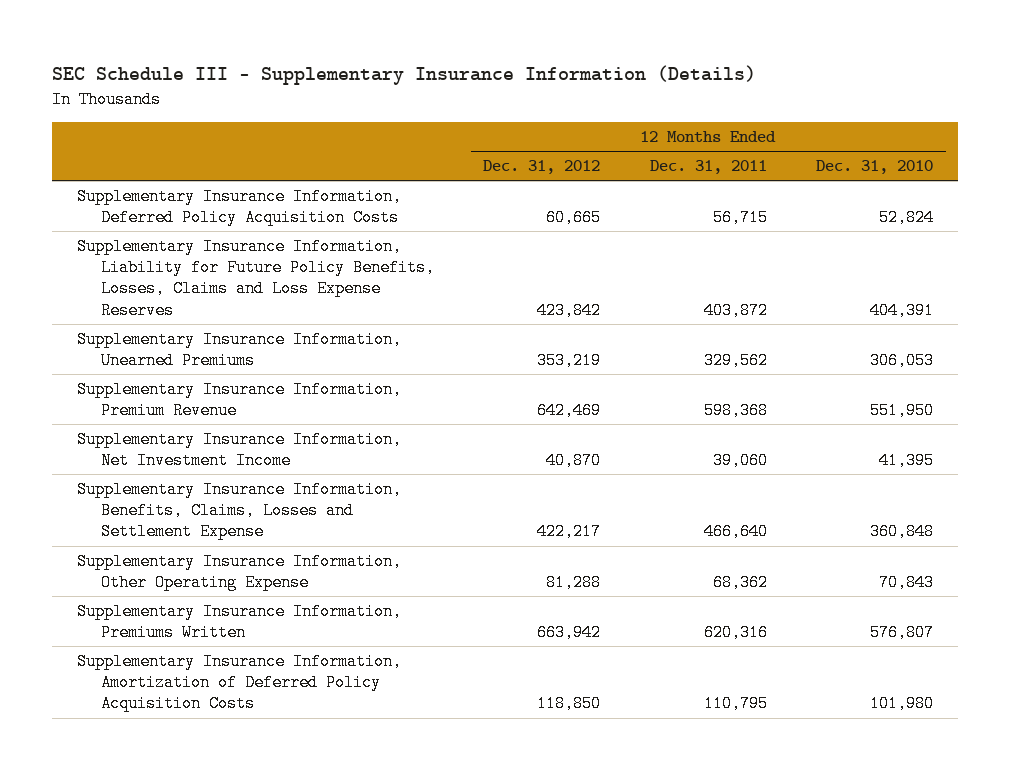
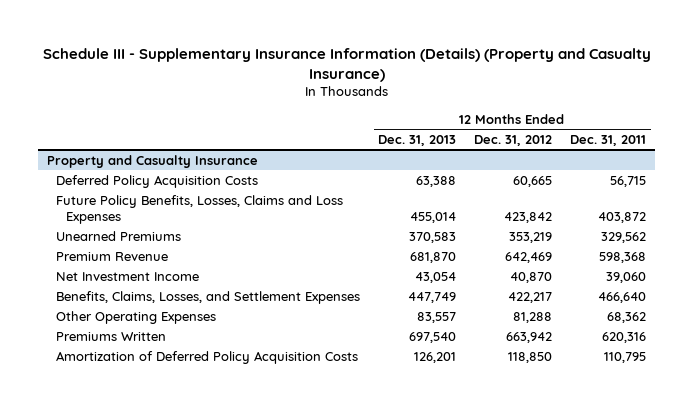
- SEC Schedule III - Supplementary Insurance Information (Details)
+ Schedule III - Supplementary Insurance Information (Details) (Property and Casualty Insurance)
- | 12 Months Ended Dec. 31, 2012 | 12 Months Ended Dec. 31, 2011 | 12 Months Ended Dec. 31, 2010
+ | 12 Months Ended Dec. 31, 2013 | 12 Months Ended Dec. 31, 2012 | 12 Months Ended Dec. 31, 2011
- Supplementary Insurance Information, Deferred Policy Acquisition Costs | 60,665 | 56,715 | 52,824
- Supplementary Insurance Information, Liability for Future Policy Benefits, Losses, Claims and Loss Expense Reserves | 423,842 | 403,872 | 404,391
- Supplementary Insurance Information, Unearned Premiums | 353,219 | 329,562 | 306,053
- Supplementary Insurance Information, Premium Revenue | 642,469 | 598,368 | 551,950
- Supplementary Insurance Information, Net Investment Income | 40,870 | 39,060 | 41,395
- Supplementary Insurance Information, Benefits, Claims, Losses and Settlement Expense | 422,217 | 466,640 | 360,848
- Supplementary Insurance Information, Other Operating Expense | 81,288 | 68,362 | 70,843
- Supplementary Insurance Information, Premiums Written | 663,942 | 620,316 | 576,807
- Supplementary Insurance Information, Amortization of Deferred Policy Acquisition Costs | 118,850 | 110,795 | 101,980
+ Property and Casualty Insurance
+ Deferred Policy Acquisition Costs | 63,388 | 60,665 | 56,715
+ Future Policy Benefits, Losses, Claims and Loss Expenses | 455,014 | 423,842 | 403,872
+ Unearned Premiums | 370,583 | 353,219 | 329,562
+ Premium Revenue | 681,870 | 642,469 | 598,368
+ Net Investment Income | 43,054 | 40,870 | 39,060
+ Benefits, Claims, Losses, and Settlement Expenses | 447,749 | 422,217 | 466,640
+ Other Operating Expenses | 83,557 | 81,288 | 68,362
+ Premiums Written | 697,540 | 663,942 | 620,316
+ Amortization of Deferred Policy Acquisition Costs | 126,201 | 118,850 | 110,795

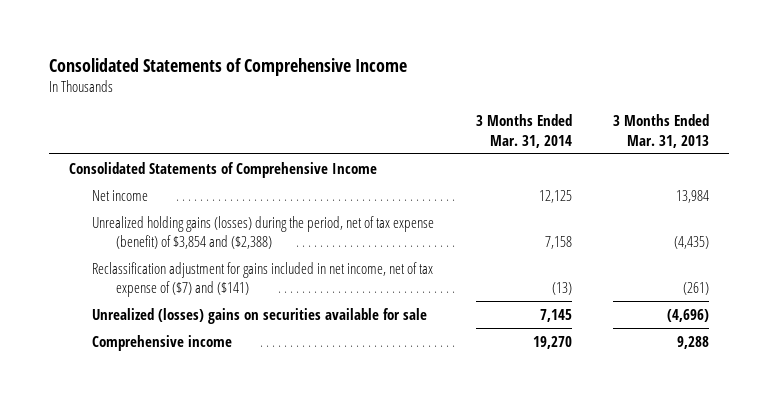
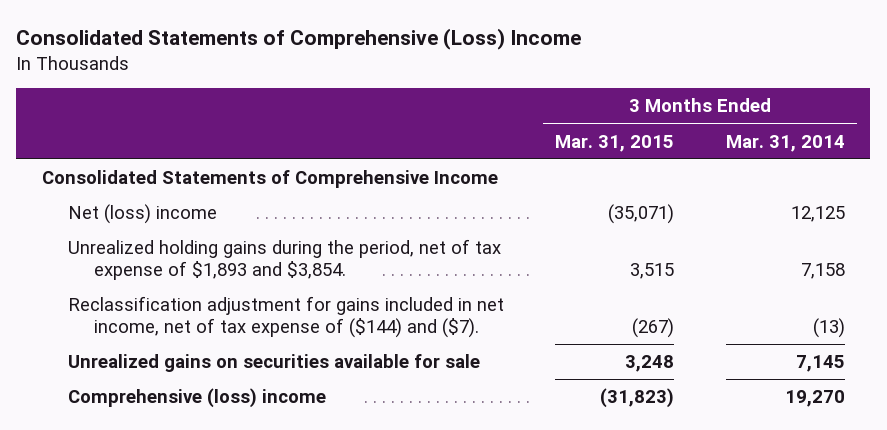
- Consolidated Statements of Comprehensive Income
+ Consolidated Statements of Comprehensive (Loss) Income
- | 3 Months Ended Mar. 31, 2014 | 3 Months Ended Mar. 31, 2013
+ | 3 Months Ended Mar. 31, 2015 | 3 Months Ended Mar. 31, 2014
- Net income | 12,125 | 13,984
- Unrealized holding gains (losses) during the period, net of tax expense (benefit) of $3,854 and ($2,388) | 7,158 | (4,435)
- Reclassification adjustment for gains included in net income, net of tax expense of ($7) and ($141) | (13) | (261)
- Unrealized (losses) gains on securities available for sale | 7,145 | (4,696)
- Comprehensive income | 19,270 | 9,288
+ Net (loss) income | (35,071) | 12,125
+ Unrealized holding gains during the period, net of tax expense of $1,893 and $3,854. | 3,515 | 7,158
+ Reclassification adjustment for gains included in net income, net of tax expense of ($144) and ($7). | (267) | (13)
+ Unrealized gains on securities available for sale | 3,248 | 7,145
+ Comprehensive (loss) income | (31,823) | 19,270

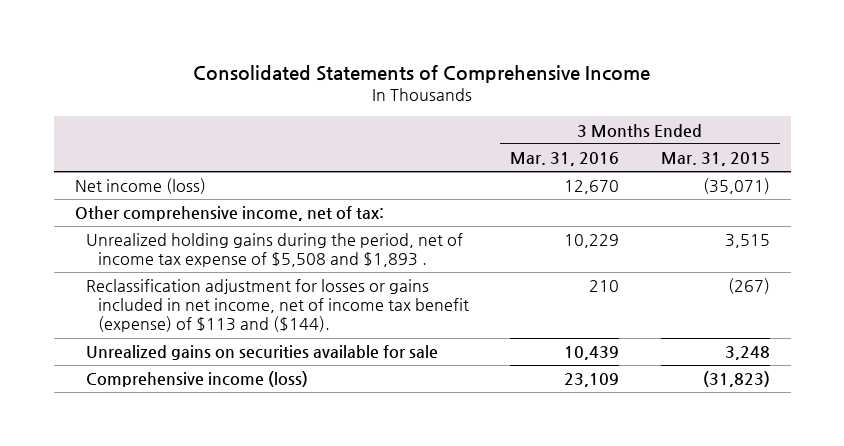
- Consolidated Statements of Comprehensive (Loss) Income
+ Consolidated Statements of Comprehensive Income
- | 3 Months Ended Mar. 31, 2015 | 3 Months Ended Mar. 31, 2014
+ | 3 Months Ended Mar. 31, 2016 | 3 Months Ended Mar. 31, 2015
- Consolidated Statements of Comprehensive Income
- Net (loss) income | (35,071) | 12,125
- Unrealized holding gains during the period, net of tax expense of $1,893 and $3,854. | 3,515 | 7,158
- Reclassification adjustment for gains included in net income, net of tax expense of ($144) and ($7). | (267) | (13)
+ Net income (loss) | 12,670 | (35,071)
+ Other comprehensive income, net of tax:
+ Unrealized holding gains during the period, net of income tax expense of $5,508 and $1,893 . | 10,229 | 3,515
+ Reclassification adjustment for losses or gains included in net income, net of income tax benefit (expense) of $113 and ($144). | 210 | (267)
- Comprehensive (loss) income | (31,823) | 19,270
+ Comprehensive income (loss) | 23,109 | (31,823)

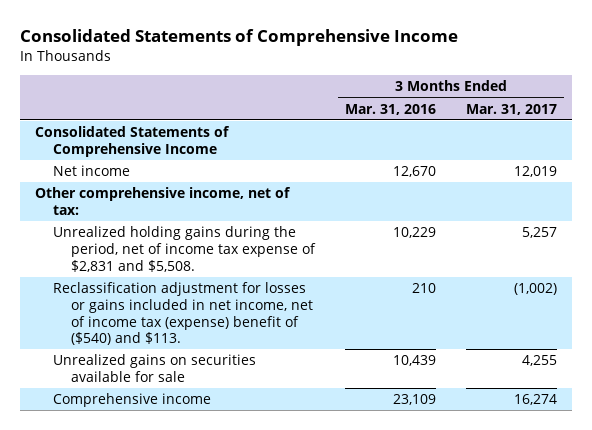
- | 3 Months Ended Mar. 31, 2016 | 3 Months Ended Mar. 31, 2015
+ | 3 Months Ended Mar. 31, 2016 | 3 Months Ended Mar. 31, 2017
- Net income (loss) | 12,670 | (35,071)
+ Consolidated Statements of Comprehensive Income
+ Net income | 12,670 | 12,019
- Unrealized holding gains during the period, net of income tax expense of $5,508 and $1,893 . | 10,229 | 3,515
- Reclassification adjustment for losses or gains included in net income, net of income tax benefit (expense) of $113 and ($144). | 210 | (267)
+ Unrealized holding gains during the period, net of income tax expense of $2,831 and $5,508. | 10,229 | 5,257
+ Reclassification adjustment for losses or gains included in net income, net of income tax (expense) benefit of ($540) and $113. | 210 | (1,002)
- Comprehensive income (loss) | 23,109 | (31,823)
+ Comprehensive income | 23,109 | 16,274

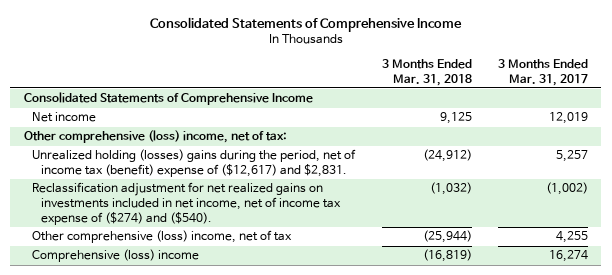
- | 3 Months Ended Mar. 31, 2016 | 3 Months Ended Mar. 31, 2017
+ | 3 Months Ended Mar. 31, 2018 | 3 Months Ended Mar. 31, 2017
- Other comprehensive income, net of tax:
- Unrealized holding gains during the period, net of income tax expense of $2,831 and $5,508. | 10,229 | 5,257
- Reclassification adjustment for losses or gains included in net income, net of income tax (expense) benefit of ($540) and $113. | 210 | (1,002)
- Unrealized gains on securities available for sale | 10,439 | 4,255
- Comprehensive income | 23,109 | 16,274
+ Other comprehensive (loss) income, net of tax:
+ Unrealized holding (losses) gains during the period, net of income tax (benefit) expense of ($12,617) and $2,831. | (24,912) | 5,257
+ Reclassification adjustment for net realized gains on investments included in net income, net of income tax expense of ($274) and ($540). | (1,032) | (1,002)
+ Other comprehensive (loss) income, net of tax | (25,944) | 4,255
+ Comprehensive (loss) income | (16,819) | 16,274

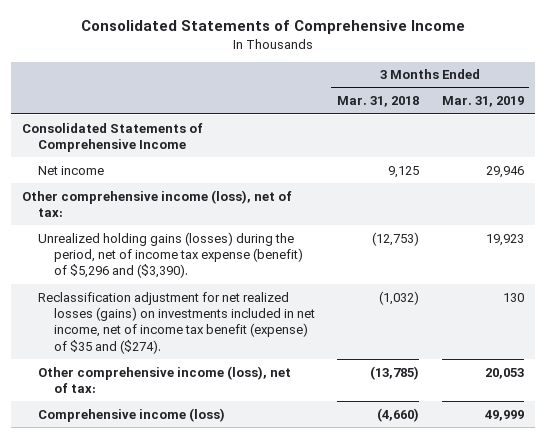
- | 3 Months Ended Mar. 31, 2018 | 3 Months Ended Mar. 31, 2017
+ | 3 Months Ended Mar. 31, 2018 | 3 Months Ended Mar. 31, 2019
- Other comprehensive (loss) income, net of tax:
- Unrealized holding (losses) gains during the period, net of income tax (benefit) expense of ($12,617) and $2,831. | (24,912) | 5,257
- Reclassification adjustment for net realized gains on investments included in net income, net of income tax expense of ($274) and ($540). | (1,032) | (1,002)
- Other comprehensive (loss) income, net of tax | (25,944) | 4,255
- Comprehensive (loss) income | (16,819) | 16,274
+ Other comprehensive income (loss), net of tax:
+ Unrealized holding gains (losses) during the period, net of income tax expense (benefit) of $5,296 and ($3,390). | (12,753) | 19,923
+ Reclassification adjustment for net realized losses (gains) on investments included in net income, net of income tax benefit (expense) of $35 and ($274). | (1,032) | 130
+ Other comprehensive income (loss), net of tax: | (13,785) | 20,053
+ Comprehensive income (loss) | (4,660) | 49,999

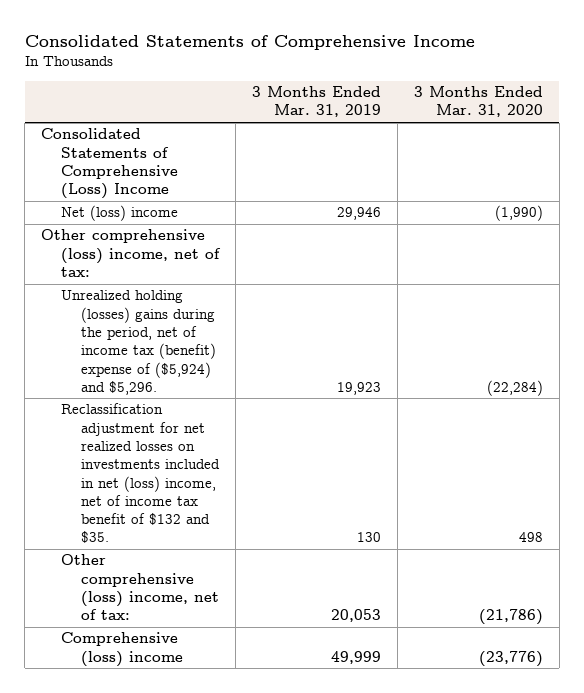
- | 3 Months Ended Mar. 31, 2018 | 3 Months Ended Mar. 31, 2019
+ | 3 Months Ended Mar. 31, 2019 | 3 Months Ended Mar. 31, 2020
- Consolidated Statements of Comprehensive Income
- Net income | 9,125 | 29,946
- Other comprehensive income (loss), net of tax:
- Unrealized holding gains (losses) during the period, net of income tax expense (benefit) of $5,296 and ($3,390). | (12,753) | 19,923
- Reclassification adjustment for net realized losses (gains) on investments included in net income, net of income tax benefit (expense) of $35 and ($274). | (1,032) | 130
- Other comprehensive income (loss), net of tax: | (13,785) | 20,053
- Comprehensive income (loss) | (4,660) | 49,999
+ Consolidated Statements of Comprehensive (Loss) Income
+ Net (loss) income | 29,946 | (1,990)
+ Other comprehensive (loss) income, net of tax:
+ Unrealized holding (losses) gains during the period, net of income tax (benefit) expense of ($5,924) and $5,296. | 19,923 | (22,284)
+ Reclassification adjustment for net realized losses on investments included in net (loss) income, net of income tax benefit of $132 and $35. | 130 | 498
+ Other comprehensive (loss) income, net of tax: | 20,053 | (21,786)
+ Comprehensive (loss) income | 49,999 | (23,776)

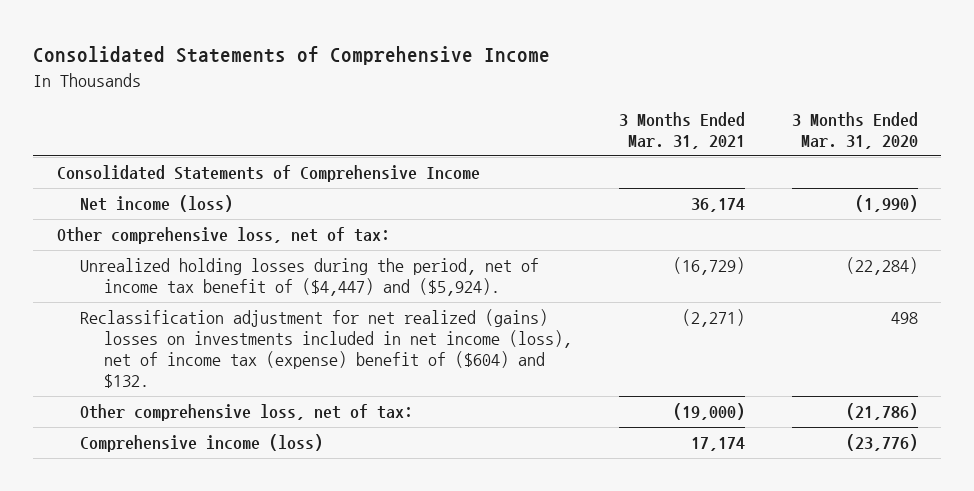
- | 3 Months Ended Mar. 31, 2019 | 3 Months Ended Mar. 31, 2020
+ | 3 Months Ended Mar. 31, 2021 | 3 Months Ended Mar. 31, 2020
- Consolidated Statements of Comprehensive (Loss) Income
- Net (loss) income | 29,946 | (1,990)
- Other comprehensive (loss) income, net of tax:
- Unrealized holding (losses) gains during the period, net of income tax (benefit) expense of ($5,924) and $5,296. | 19,923 | (22,284)
- Reclassification adjustment for net realized losses on investments included in net (loss) income, net of income tax benefit of $132 and $35. | 130 | 498
- Other comprehensive (loss) income, net of tax: | 20,053 | (21,786)
- Comprehensive (loss) income | 49,999 | (23,776)
+ Consolidated Statements of Comprehensive Income
+ Net income (loss) | 36,174 | (1,990)
+ Other comprehensive loss, net of tax:
+ Unrealized holding losses during the period, net of income tax benefit of ($4,447) and ($5,924). | (16,729) | (22,284)
+ Reclassification adjustment for net realized (gains) losses on investments included in net income (loss), net of income tax (expense) benefit of ($604) and $132. | (2,271) | 498
+ Other comprehensive loss, net of tax: | (19,000) | (21,786)
+ Comprehensive income (loss) | 17,174 | (23,776)

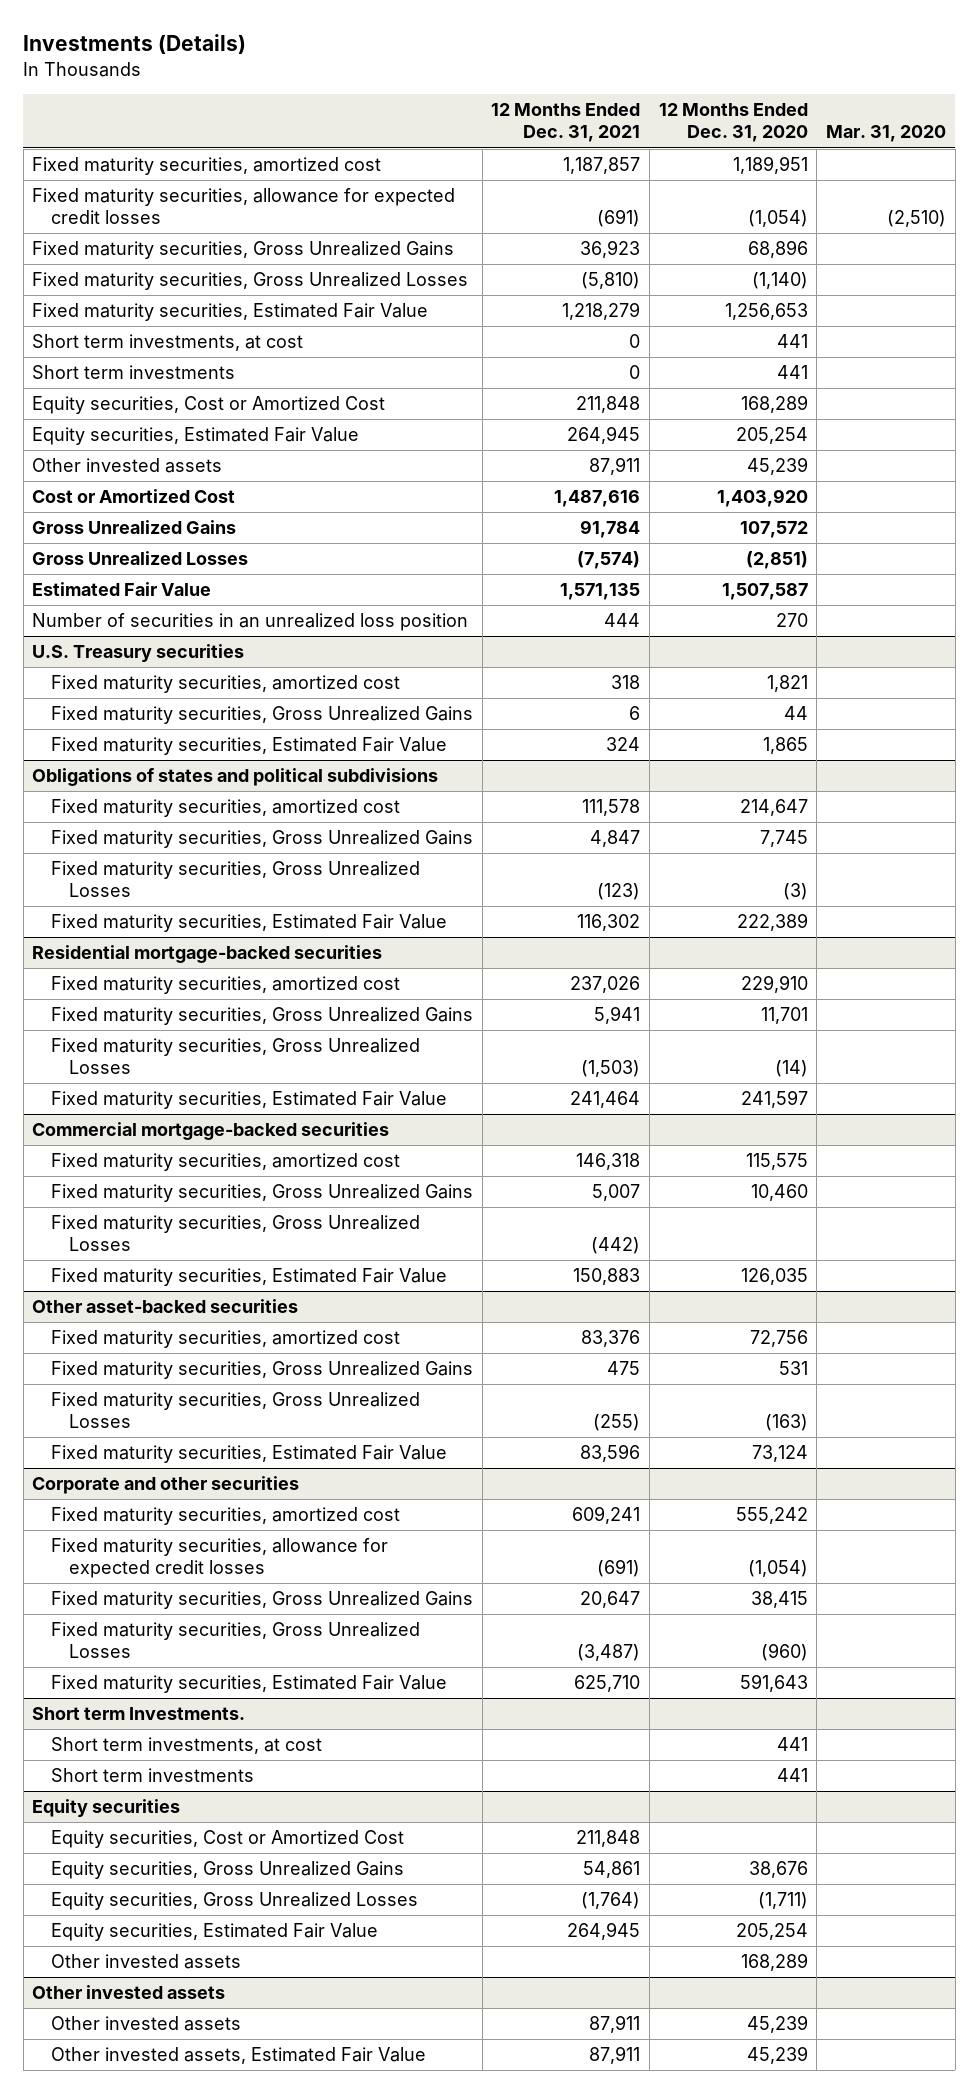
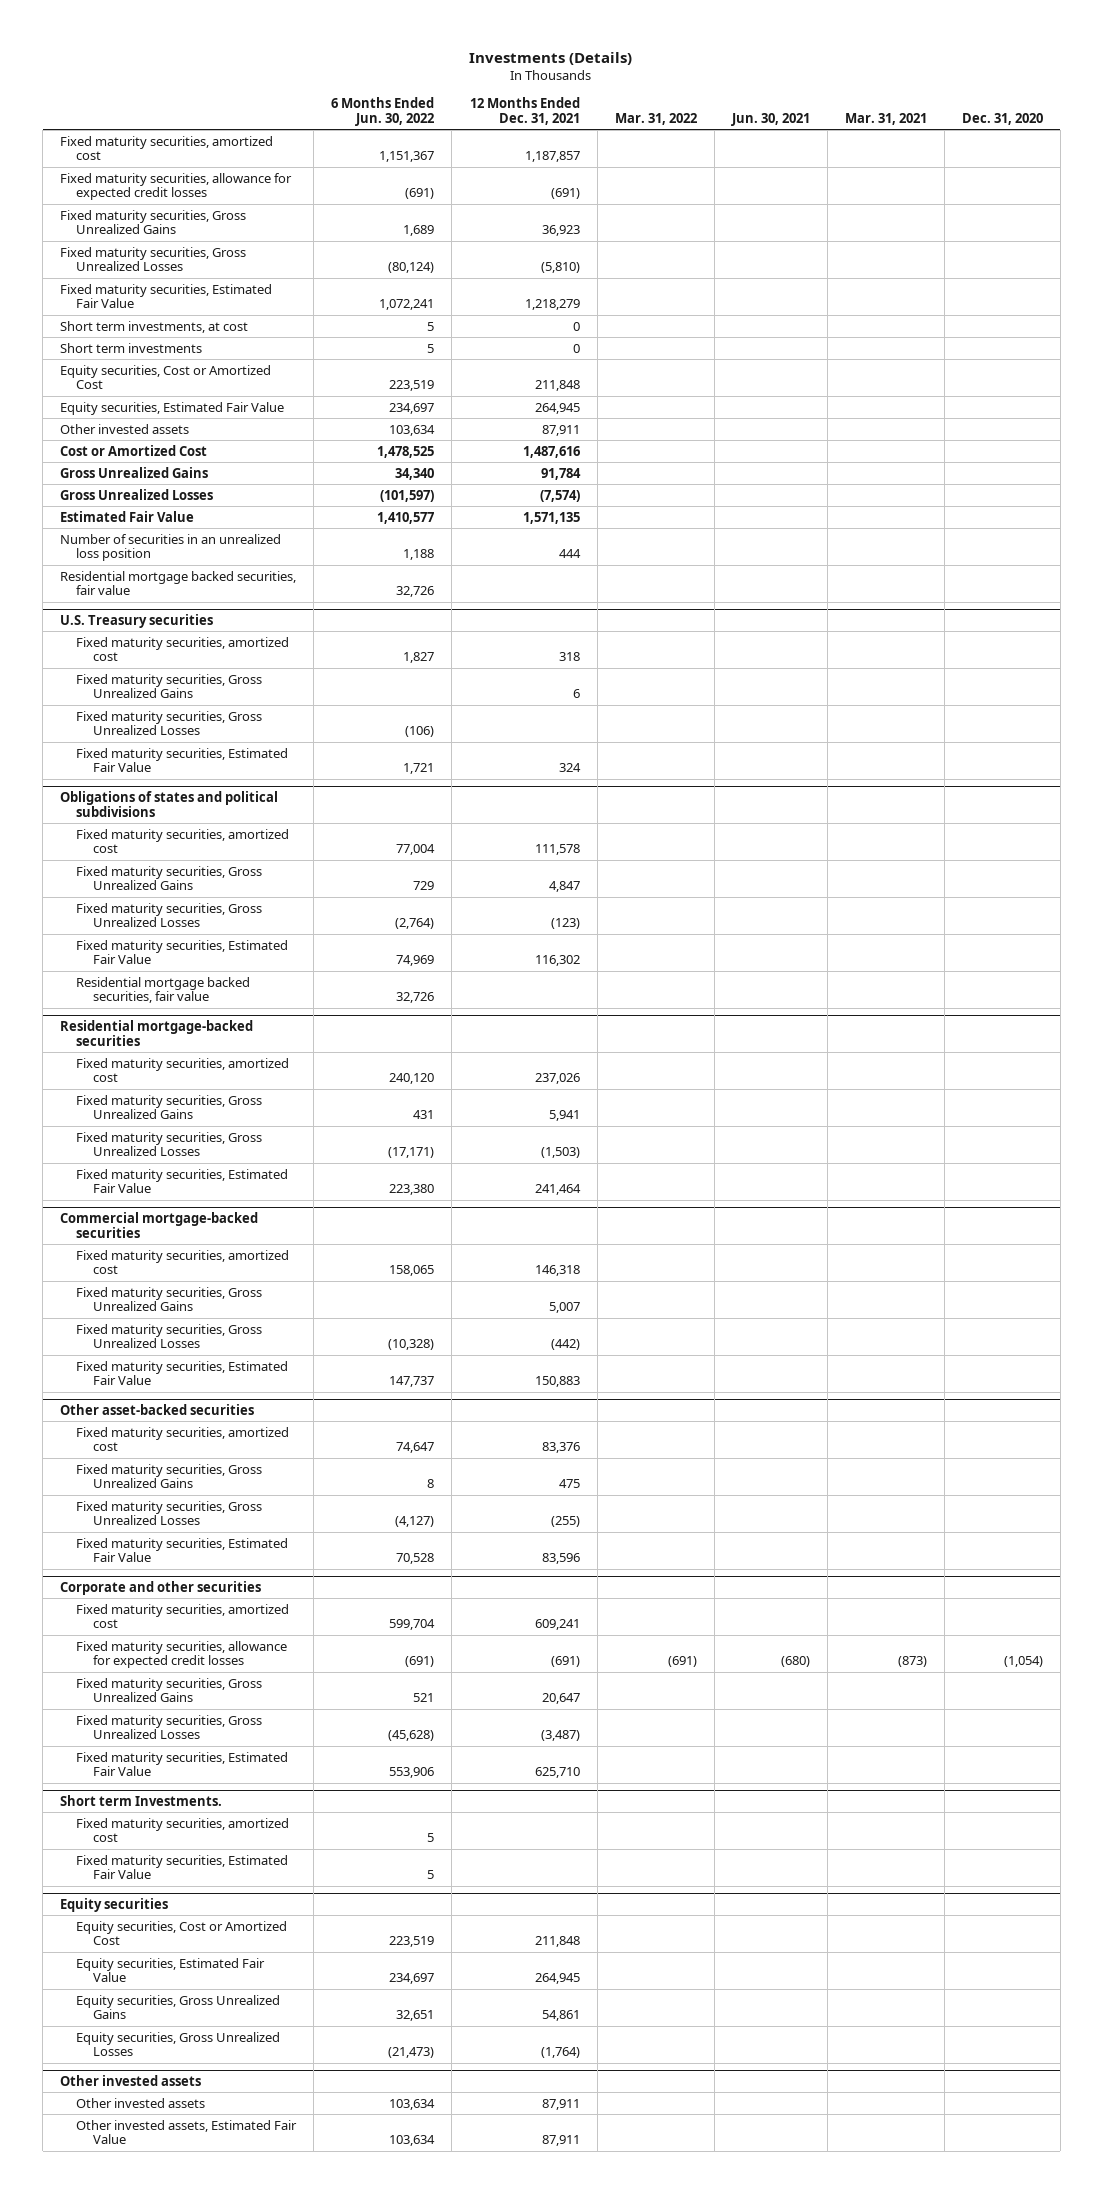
- | 12 Months Ended Dec. 31, 2021 | 12 Months Ended Dec. 31, 2020 | Mar. 31, 2020
+ | 6 Months Ended Jun. 30, 2022 | 12 Months Ended Dec. 31, 2021 | Mar. 31, 2022 | Jun. 30, 2021 | Mar. 31, 2021 | Dec. 31, 2020
+ Residential mortgage backed securities, fair value | 32,726 | | | | |
@ U.S. Treasury securities
+ Fixed maturity securities, Gross Unrealized Losses | (106) | | | | |
@ Obligations of states and political subdivisions
+ Residential mortgage backed securities, fair value | 32,726 | | | | |
@ Short term Investments.
- Short term investments, at cost | | 441 |
- Short term investments | | 441 |
+ Fixed maturity securities, amortized cost | 5 | | | | |
+ Fixed maturity securities, Estimated Fair Value | 5 | | | | |
@ Equity securities
moved up: Equity securities, Estimated Fair Value | 234,697 | 264,945 | | | |
- Other invested assets | | 168,289 |

